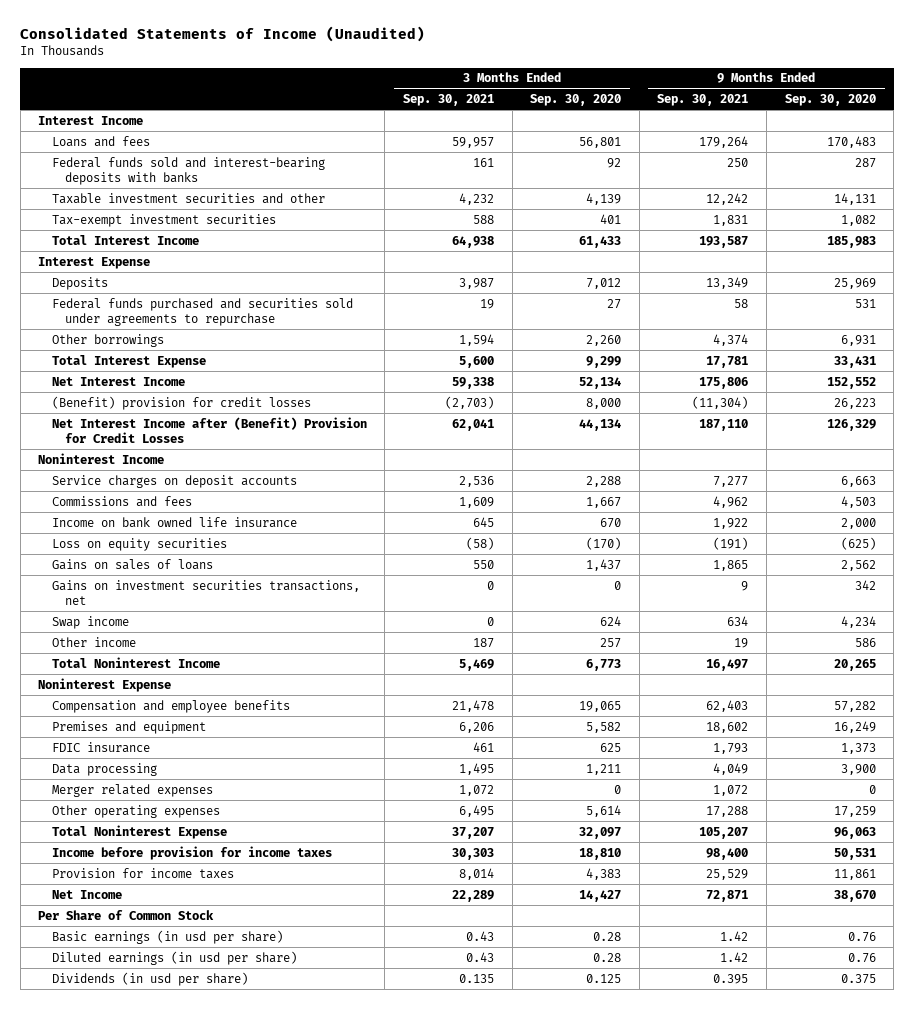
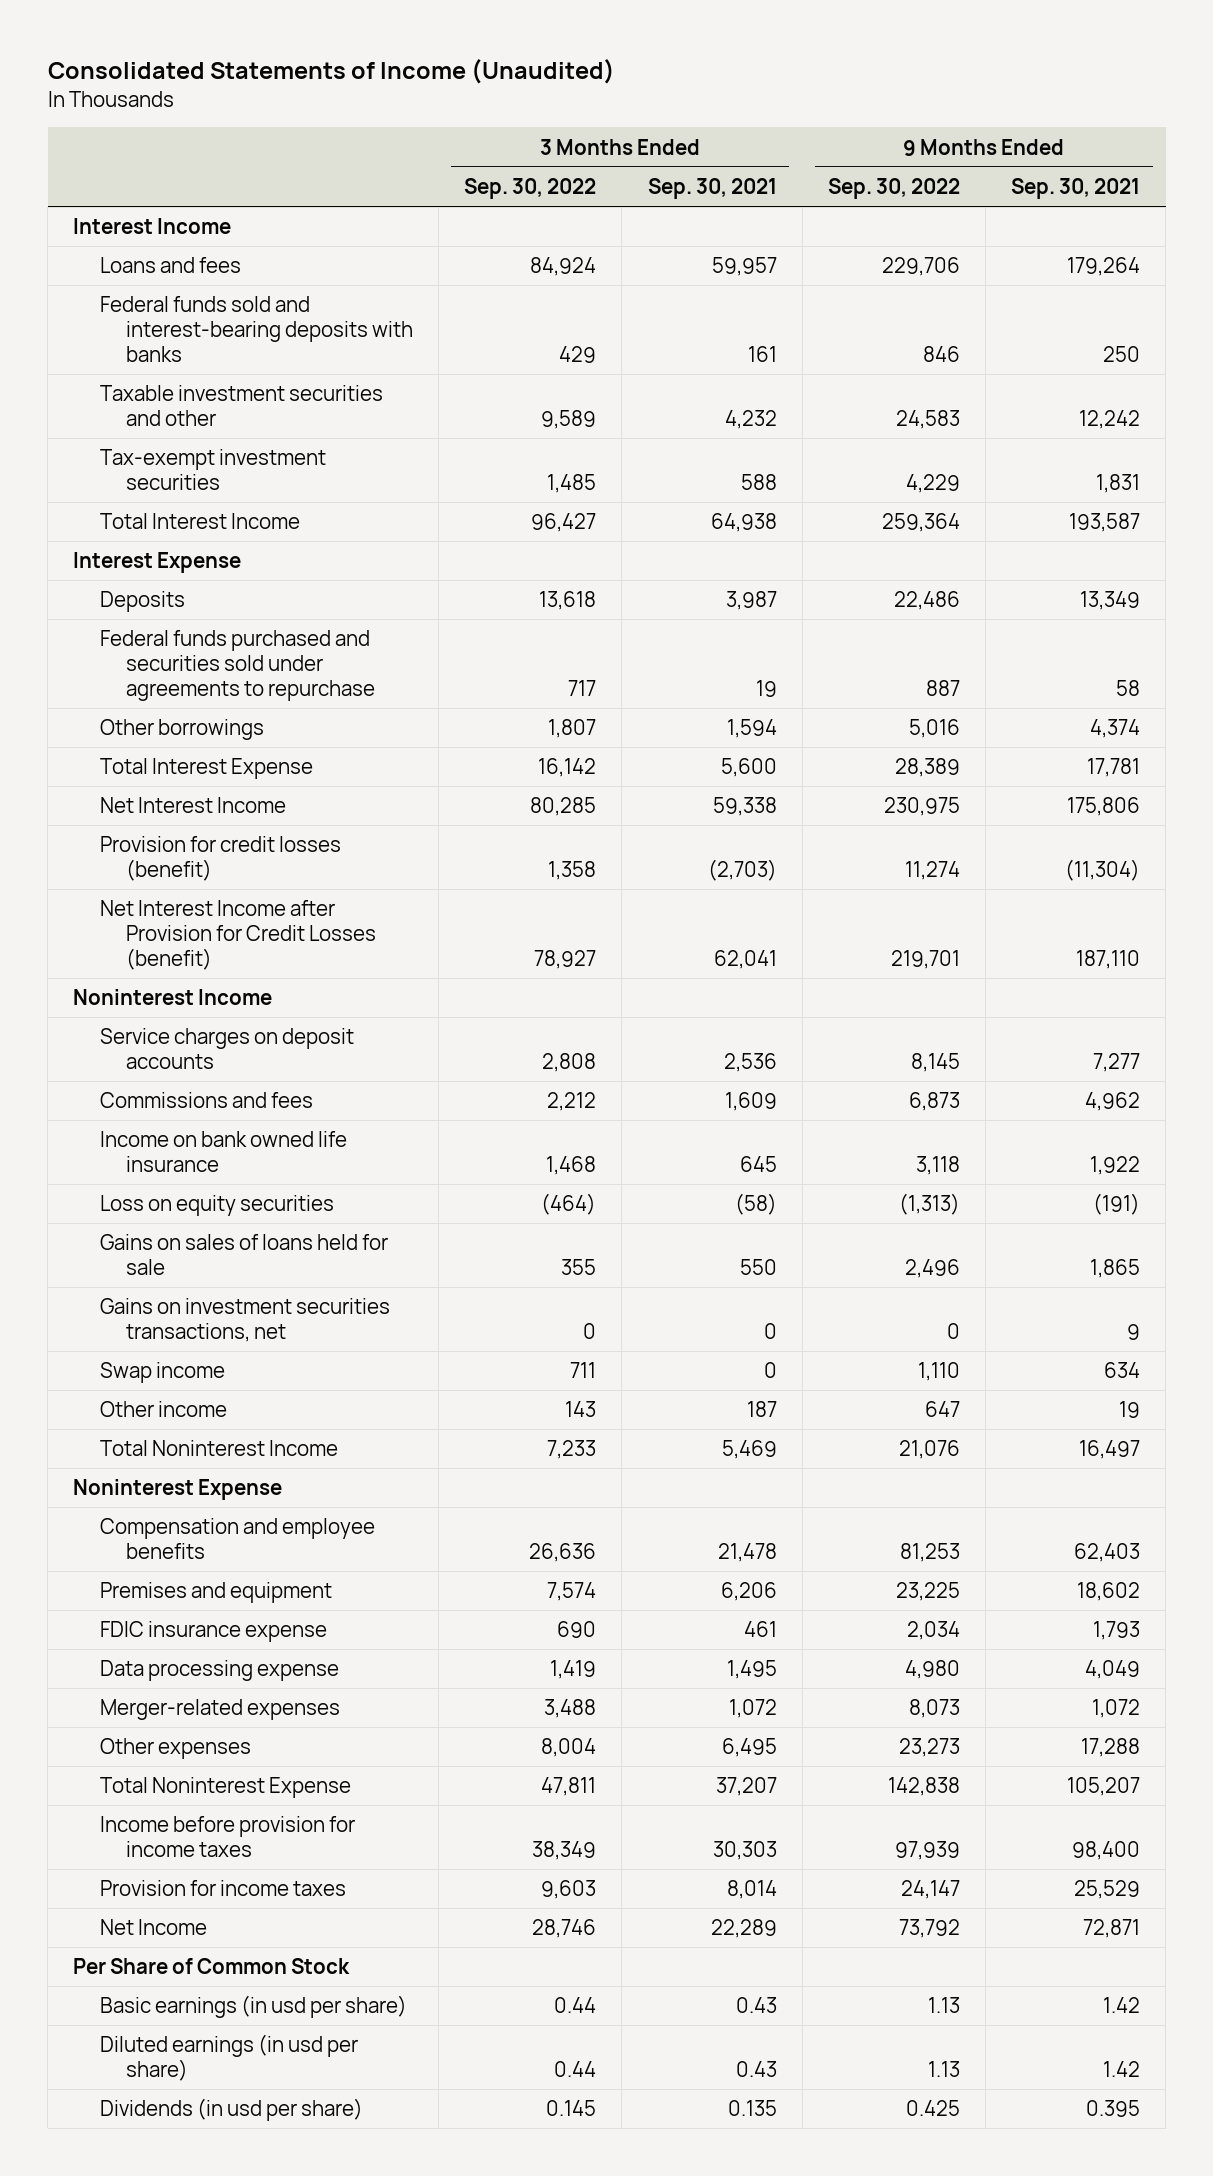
- | 3 Months Ended Sep. 30, 2021 | 3 Months Ended Sep. 30, 2020 | 9 Months Ended Sep. 30, 2021 | 9 Months Ended Sep. 30, 2020
+ | 3 Months Ended Sep. 30, 2022 | 3 Months Ended Sep. 30, 2021 | 9 Months Ended Sep. 30, 2022 | 9 Months Ended Sep. 30, 2021
- (Benefit) provision for credit losses | (2,703) | 8,000 | (11,304) | 26,223
- Net Interest Income after (Benefit) Provision for Credit Losses | 62,041 | 44,134 | 187,110 | 126,329
+ Provision for credit losses (benefit) | 1,358 | (2,703) | 11,274 | (11,304)
+ Net Interest Income after Provision for Credit Losses (benefit) | 78,927 | 62,041 | 219,701 | 187,110
- Gains on sales of loans | 550 | 1,437 | 1,865 | 2,562
+ Gains on sales of loans held for sale | 355 | 550 | 2,496 | 1,865
- FDIC insurance | 461 | 625 | 1,793 | 1,373
- Data processing | 1,495 | 1,211 | 4,049 | 3,900
- Merger related expenses | 1,072 | 0 | 1,072 | 0
- Other operating expenses | 6,495 | 5,614 | 17,288 | 17,259
+ FDIC insurance expense | 690 | 461 | 2,034 | 1,793
+ Data processing expense | 1,419 | 1,495 | 4,980 | 4,049
+ Merger-related expenses | 3,488 | 1,072 | 8,073 | 1,072
+ Other expenses | 8,004 | 6,495 | 23,273 | 17,288

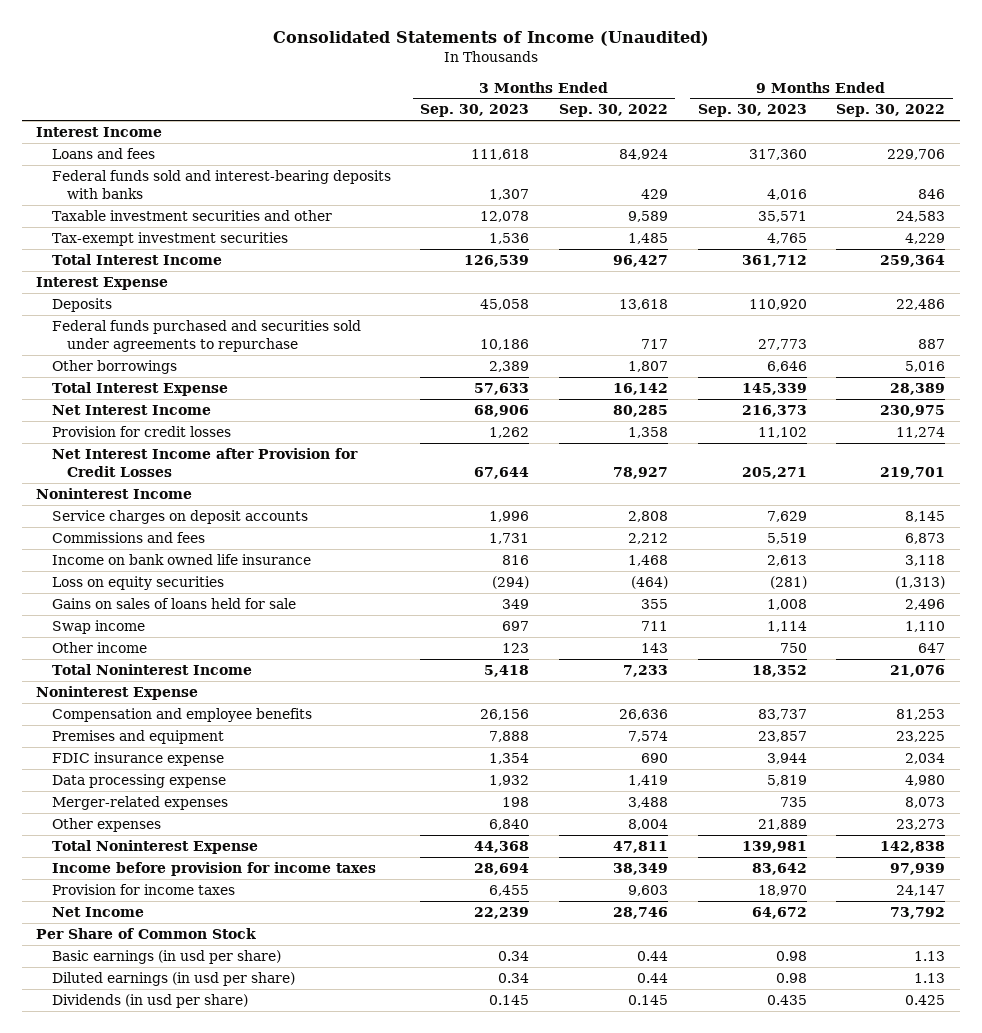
- | 3 Months Ended Sep. 30, 2022 | 3 Months Ended Sep. 30, 2021 | 9 Months Ended Sep. 30, 2022 | 9 Months Ended Sep. 30, 2021
+ | 3 Months Ended Sep. 30, 2023 | 3 Months Ended Sep. 30, 2022 | 9 Months Ended Sep. 30, 2023 | 9 Months Ended Sep. 30, 2022
- Provision for credit losses (benefit) | 1,358 | (2,703) | 11,274 | (11,304)
- Net Interest Income after Provision for Credit Losses (benefit) | 78,927 | 62,041 | 219,701 | 187,110
+ Provision for credit losses | 1,262 | 1,358 | 11,102 | 11,274
+ Net Interest Income after Provision for Credit Losses | 67,644 | 78,927 | 205,271 | 219,701
- Gains on investment securities transactions, net | 0 | 0 | 0 | 9

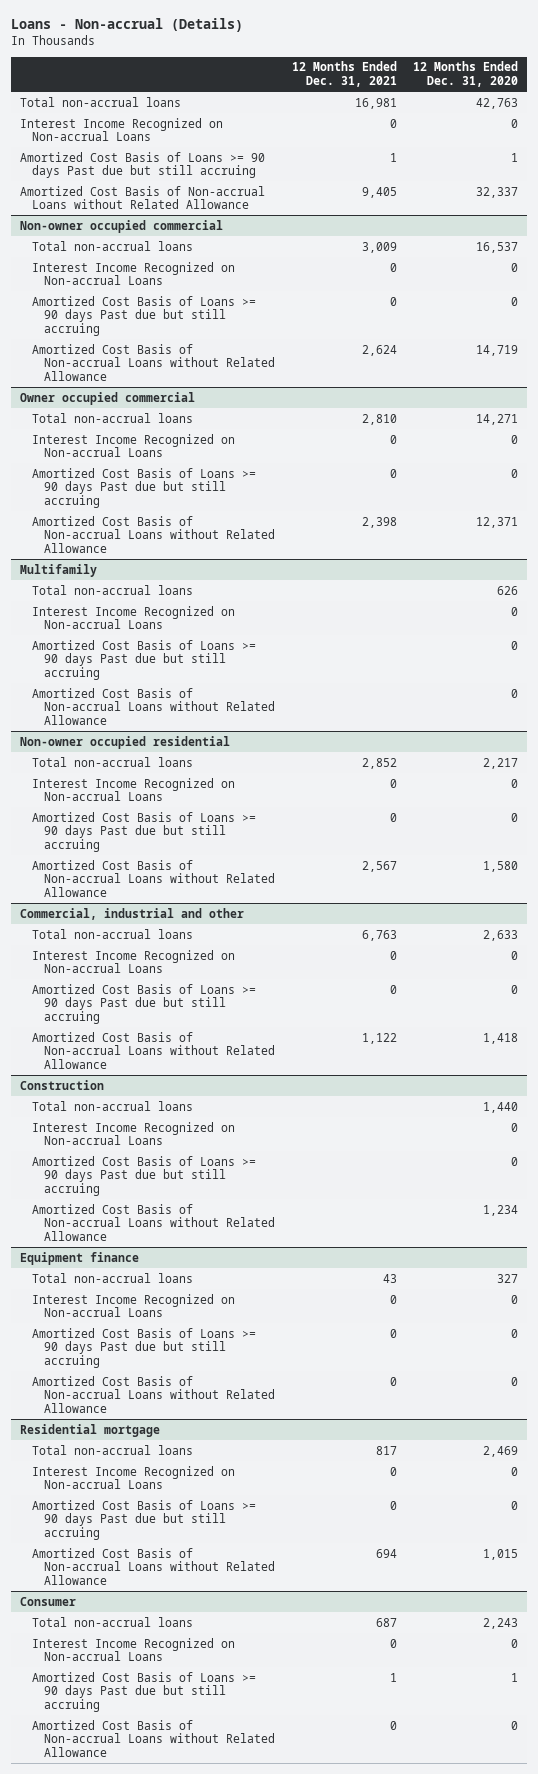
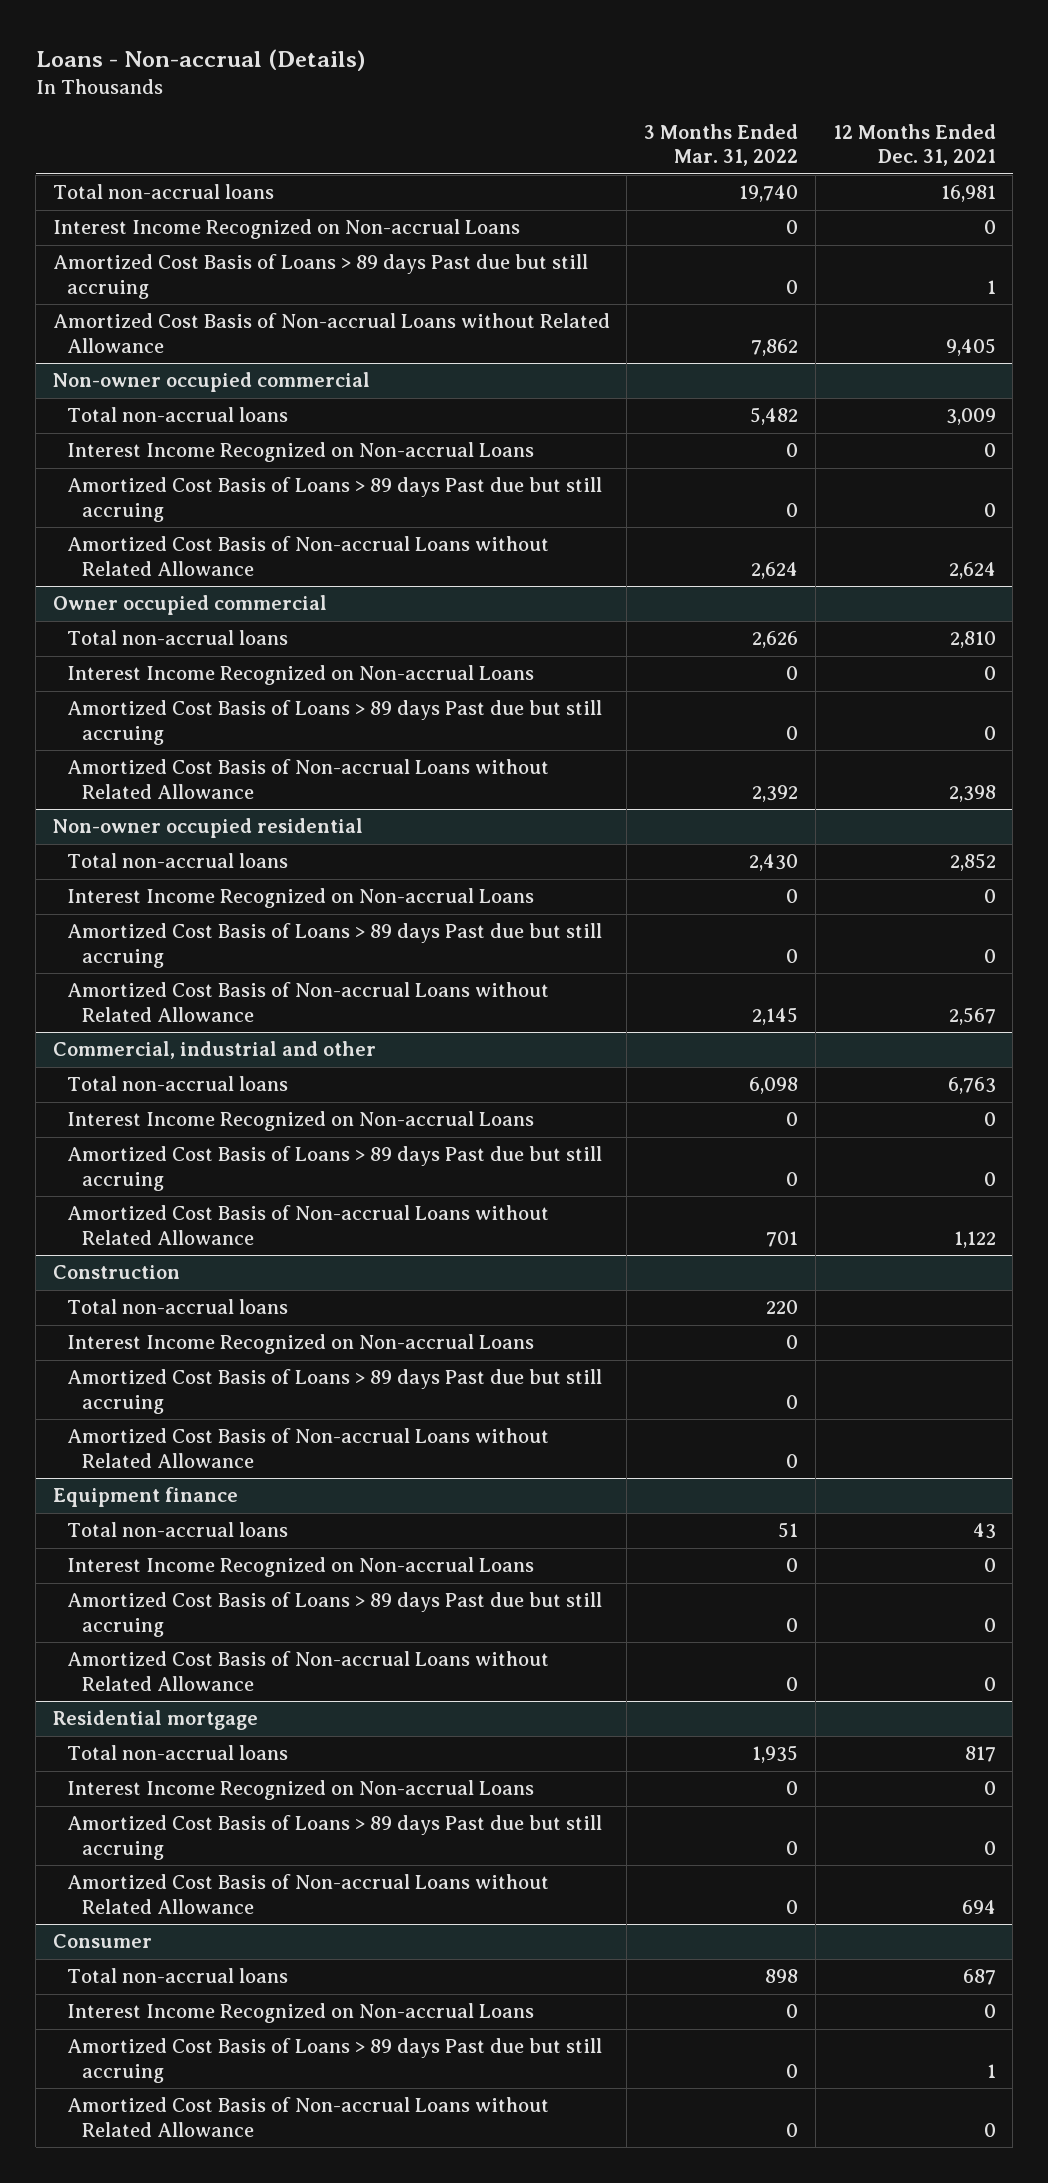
- | 12 Months Ended Dec. 31, 2021 | 12 Months Ended Dec. 31, 2020
+ | 3 Months Ended Mar. 31, 2022 | 12 Months Ended Dec. 31, 2021
- Amortized Cost Basis of Loans >= 90 days Past due but still accruing | 1 | 1
+ Amortized Cost Basis of Loans > 89 days Past due but still accruing | 0 | 1
@ Non-owner occupied commercial
- Amortized Cost Basis of Loans >= 90 days Past due but still accruing | 0 | 0
+ Amortized Cost Basis of Loans > 89 days Past due but still accruing | 0 | 0
@ Owner occupied commercial
- Amortized Cost Basis of Loans >= 90 days Past due but still accruing | 0 | 0
+ Amortized Cost Basis of Loans > 89 days Past due but still accruing | 0 | 0
- Multifamily
- Total non-accrual loans | | 626
- Interest Income Recognized on Non-accrual Loans | | 0
- Amortized Cost Basis of Loans >= 90 days Past due but still accruing | | 0
- Amortized Cost Basis of Non-accrual Loans without Related Allowance | | 0
@ Non-owner occupied residential
- Amortized Cost Basis of Loans >= 90 days Past due but still accruing | 0 | 0
+ Amortized Cost Basis of Loans > 89 days Past due but still accruing | 0 | 0
@ Commercial, industrial and other
- Amortized Cost Basis of Loans >= 90 days Past due but still accruing | 0 | 0
+ Amortized Cost Basis of Loans > 89 days Past due but still accruing | 0 | 0
@ Construction
- Amortized Cost Basis of Loans >= 90 days Past due but still accruing | | 0
+ Amortized Cost Basis of Loans > 89 days Past due but still accruing | 0 |
@ Equipment finance
- Amortized Cost Basis of Loans >= 90 days Past due but still accruing | 0 | 0
+ Amortized Cost Basis of Loans > 89 days Past due but still accruing | 0 | 0
@ Residential mortgage
- Amortized Cost Basis of Loans >= 90 days Past due but still accruing | 0 | 0
+ Amortized Cost Basis of Loans > 89 days Past due but still accruing | 0 | 0
@ Consumer
- Amortized Cost Basis of Loans >= 90 days Past due but still accruing | 1 | 1
+ Amortized Cost Basis of Loans > 89 days Past due but still accruing | 0 | 1

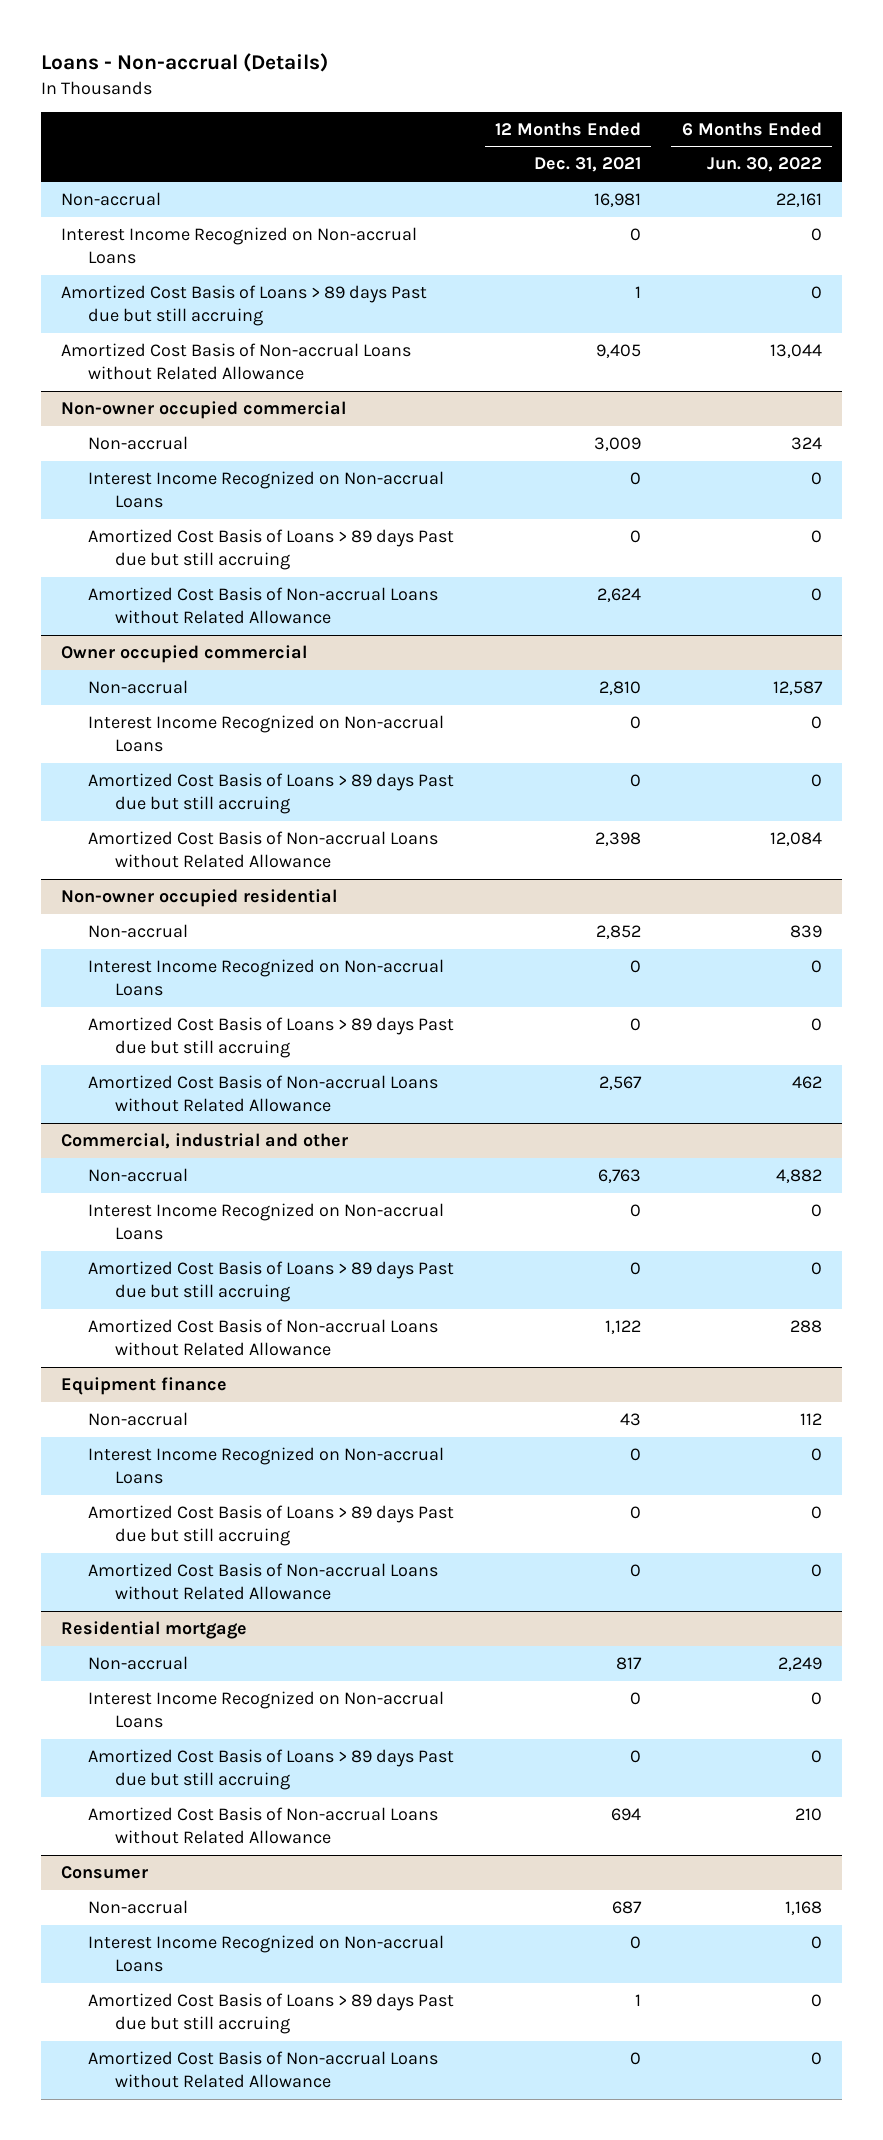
- | 3 Months Ended Mar. 31, 2022 | 12 Months Ended Dec. 31, 2021
+ | 12 Months Ended Dec. 31, 2021 | 6 Months Ended Jun. 30, 2022
- Total non-accrual loans | 19,740 | 16,981
+ Non-accrual | 16,981 | 22,161
@ Non-owner occupied commercial
- Total non-accrual loans | 5,482 | 3,009
+ Non-accrual | 3,009 | 324
@ Owner occupied commercial
- Total non-accrual loans | 2,626 | 2,810
+ Non-accrual | 2,810 | 12,587
@ Non-owner occupied residential
- Total non-accrual loans | 2,430 | 2,852
+ Non-accrual | 2,852 | 839
@ Commercial, industrial and other
- Total non-accrual loans | 6,098 | 6,763
+ Non-accrual | 6,763 | 4,882
- Construction
- Total non-accrual loans | 220 |
- Interest Income Recognized on Non-accrual Loans | 0 |
- Amortized Cost Basis of Loans > 89 days Past due but still accruing | 0 |
- Amortized Cost Basis of Non-accrual Loans without Related Allowance | 0 |
@ Equipment finance
- Total non-accrual loans | 51 | 43
+ Non-accrual | 43 | 112
@ Residential mortgage
- Total non-accrual loans | 1,935 | 817
+ Non-accrual | 817 | 2,249
@ Consumer
- Total non-accrual loans | 898 | 687
+ Non-accrual | 687 | 1,168

